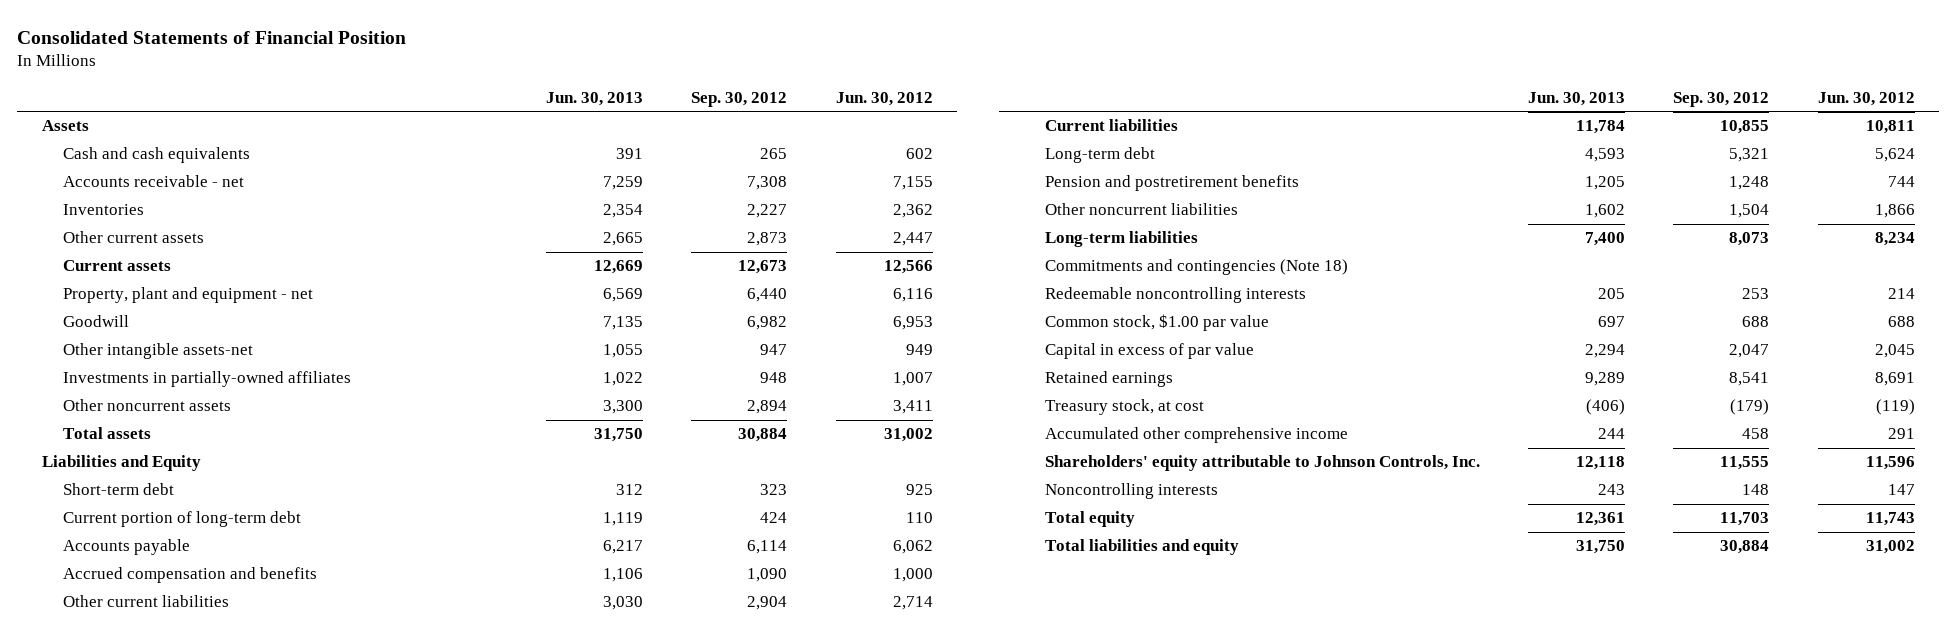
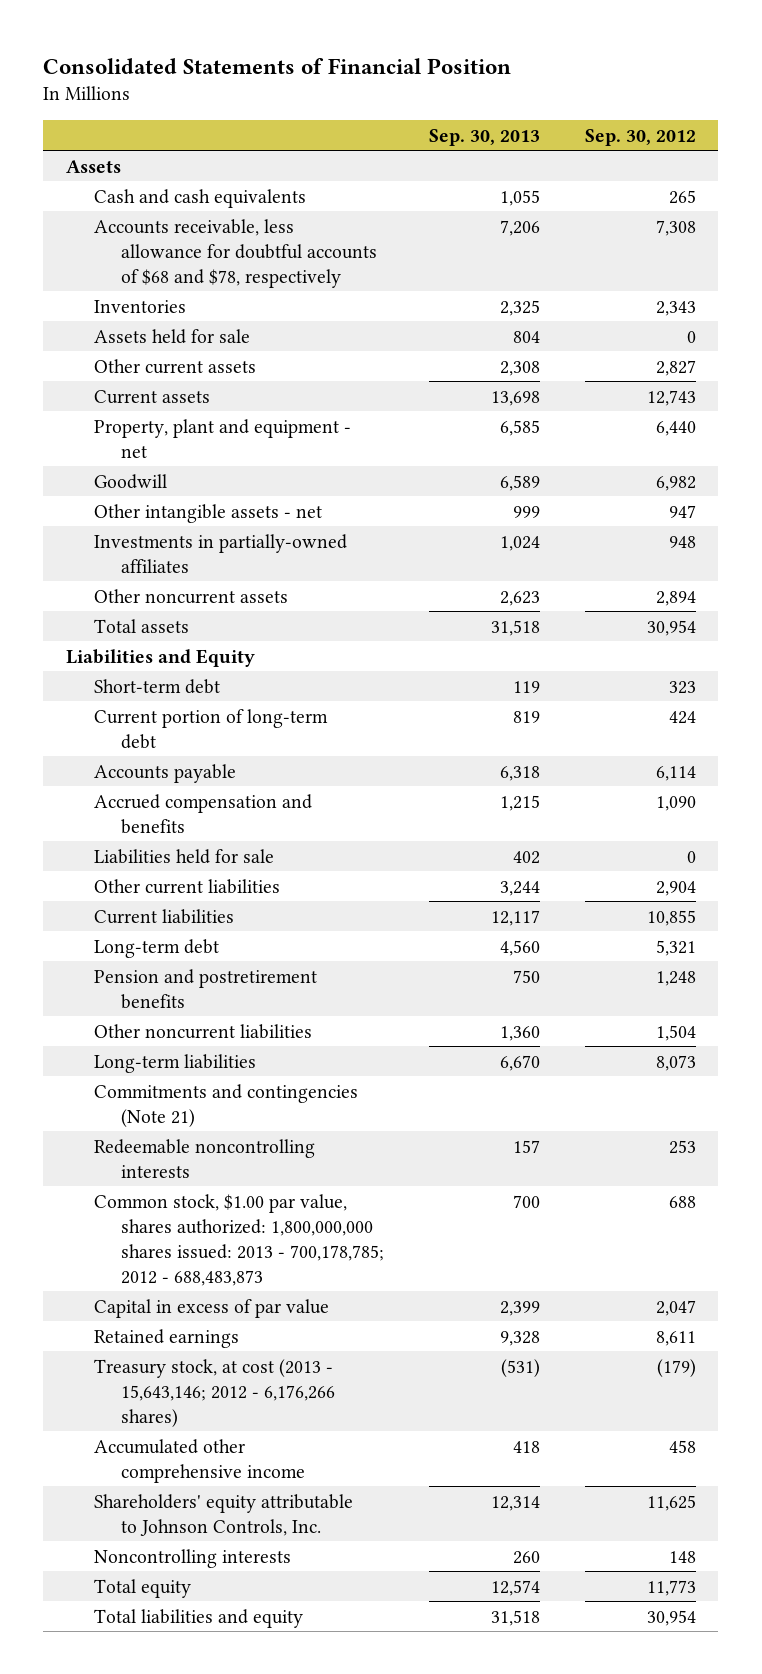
- | Jun. 30, 2013 | Sep. 30, 2012 | Jun. 30, 2012
+ | Sep. 30, 2013 | Sep. 30, 2012
- Accounts receivable - net | 7,259 | 7,308 | 7,155
- Inventories | 2,354 | 2,227 | 2,362
- Other current assets | 2,665 | 2,873 | 2,447
- Current assets | 12,669 | 12,673 | 12,566
+ Accounts receivable, less allowance for doubtful accounts of $68 and $78, respectively | 7,206 | 7,308
+ Inventories | 2,325 | 2,343
+ Assets held for sale | 804 | 0
+ Other current assets | 2,308 | 2,827
+ Current assets | 13,698 | 12,743
- Other intangible assets-net | 1,055 | 947 | 949
+ Other intangible assets - net | 999 | 947
- Total assets | 31,750 | 30,884 | 31,002
+ Total assets | 31,518 | 30,954
+ Liabilities held for sale | 402 | 0
- Commitments and contingencies (Note 18)
+ Commitments and contingencies (Note 21)
- Common stock, $1.00 par value | 697 | 688 | 688
+ Common stock, $1.00 par value, shares authorized: 1,800,000,000 shares issued: 2013 - 700,178,785; 2012 - 688,483,873 | 700 | 688
- Retained earnings | 9,289 | 8,541 | 8,691
- Treasury stock, at cost | (406) | (179) | (119)
+ Retained earnings | 9,328 | 8,611
+ Treasury stock, at cost (2013 - 15,643,146; 2012 - 6,176,266 shares) | (531) | (179)
- Shareholders' equity attributable to Johnson Controls, Inc. | 12,118 | 11,555 | 11,596
+ Shareholders' equity attributable to Johnson Controls, Inc. | 12,314 | 11,625
- Total equity | 12,361 | 11,703 | 11,743
- Total liabilities and equity | 31,750 | 30,884 | 31,002
+ Total equity | 12,574 | 11,773
+ Total liabilities and equity | 31,518 | 30,954

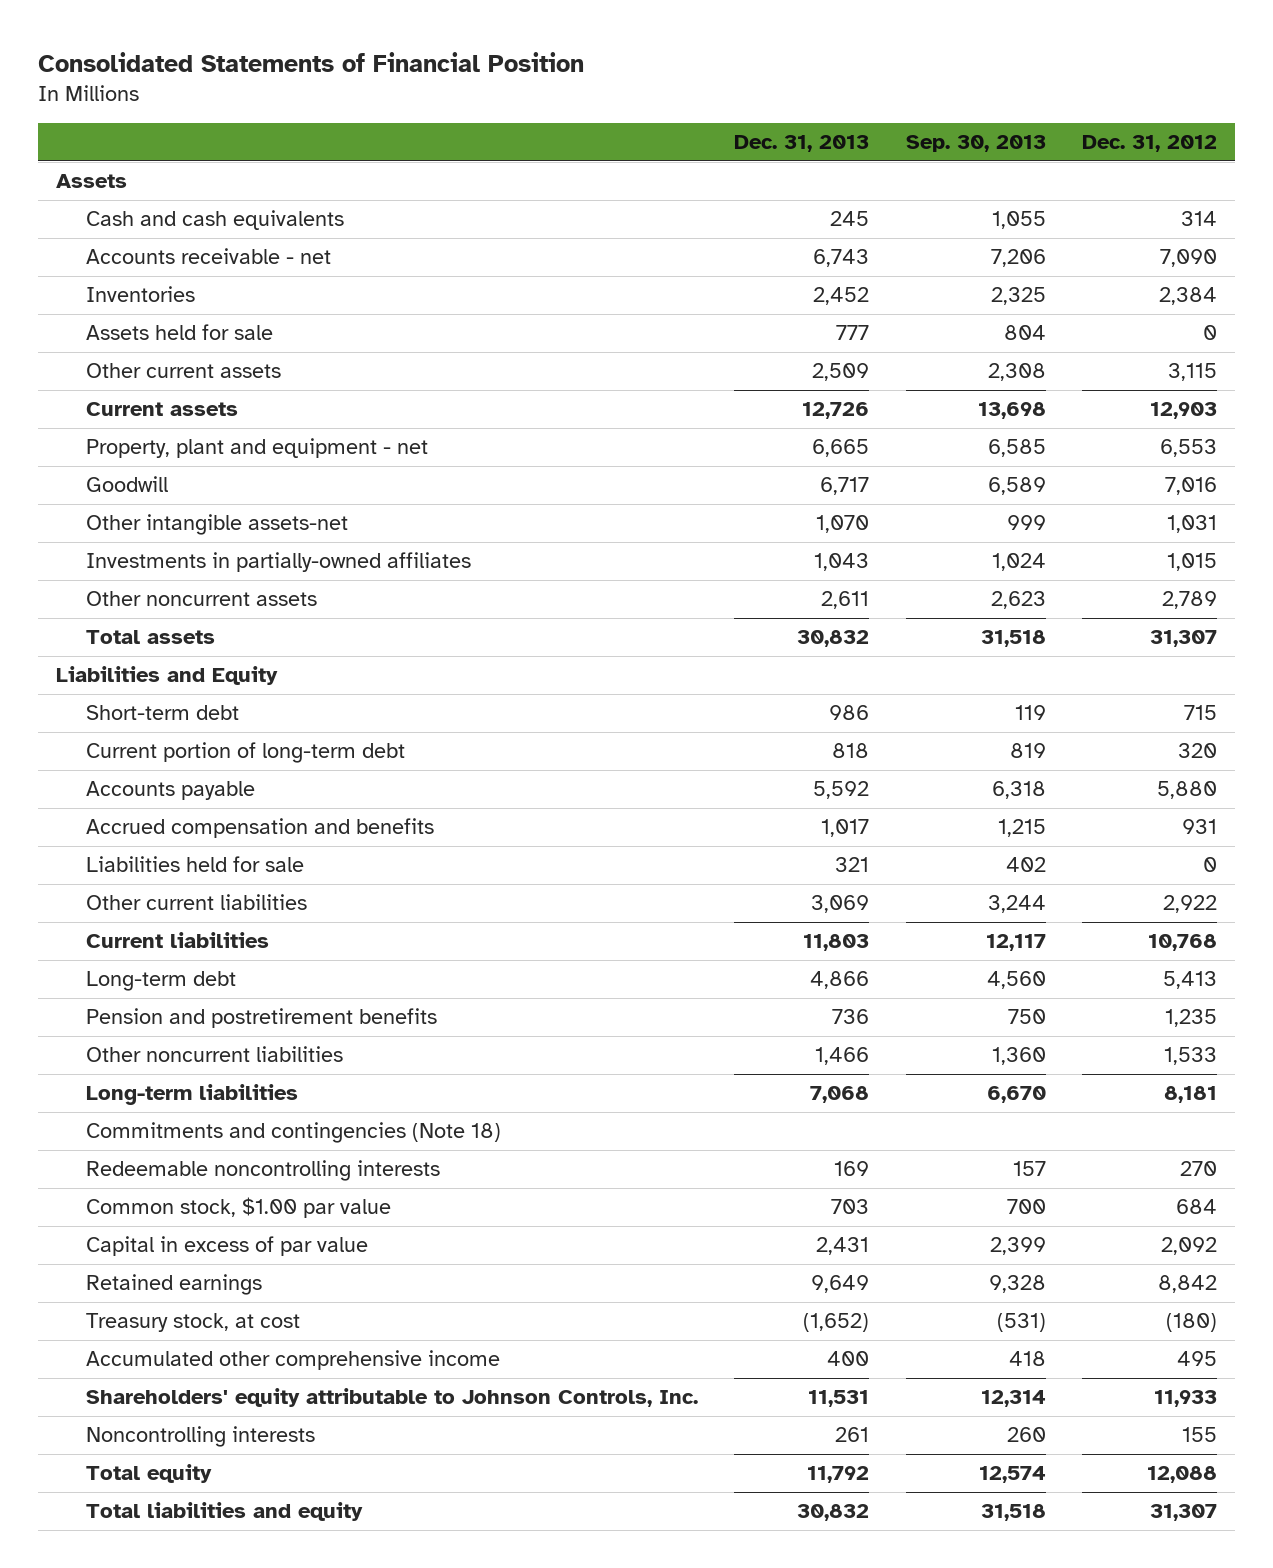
- | Sep. 30, 2013 | Sep. 30, 2012
+ | Dec. 31, 2013 | Sep. 30, 2013 | Dec. 31, 2012
- Accounts receivable, less allowance for doubtful accounts of $68 and $78, respectively | 7,206 | 7,308
+ Accounts receivable - net | 6,743 | 7,206 | 7,090
- Other intangible assets - net | 999 | 947
+ Other intangible assets-net | 1,070 | 999 | 1,031
- Commitments and contingencies (Note 21)
+ Commitments and contingencies (Note 18)
- Common stock, $1.00 par value, shares authorized: 1,800,000,000 shares issued: 2013 - 700,178,785; 2012 - 688,483,873 | 700 | 688
+ Common stock, $1.00 par value | 703 | 700 | 684
- Treasury stock, at cost (2013 - 15,643,146; 2012 - 6,176,266 shares) | (531) | (179)
+ Treasury stock, at cost | (1,652) | (531) | (180)

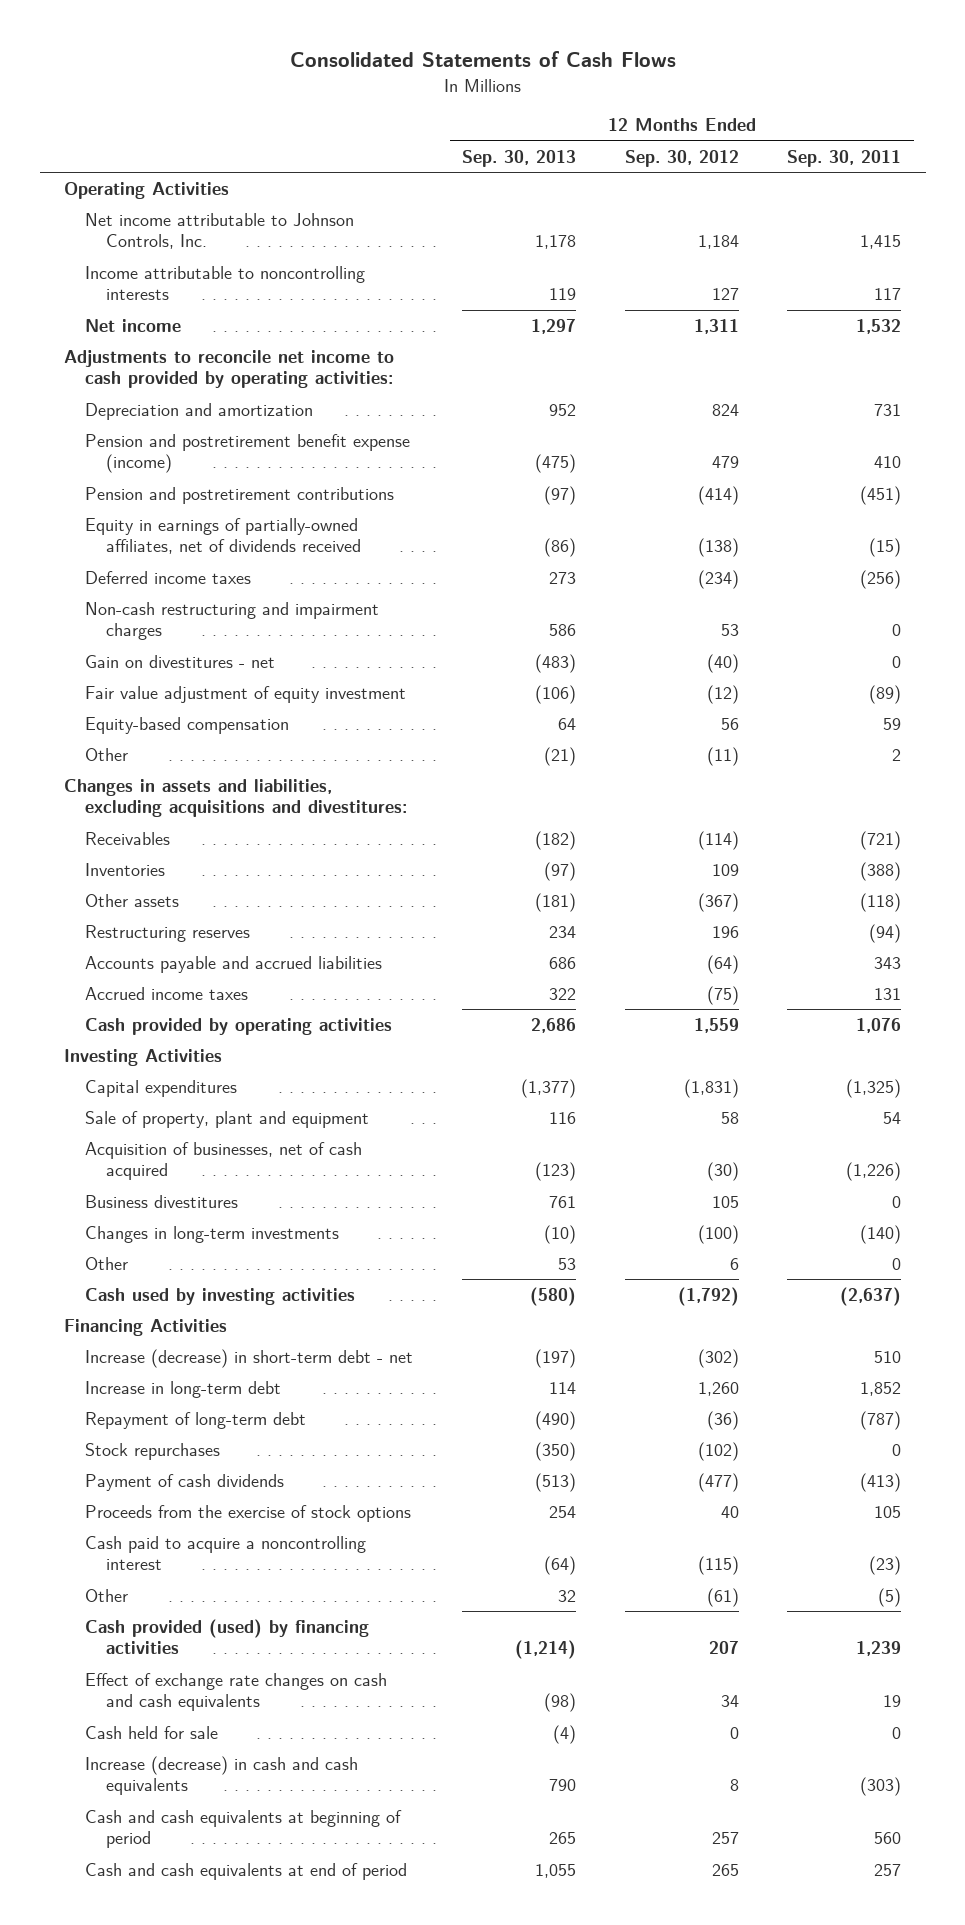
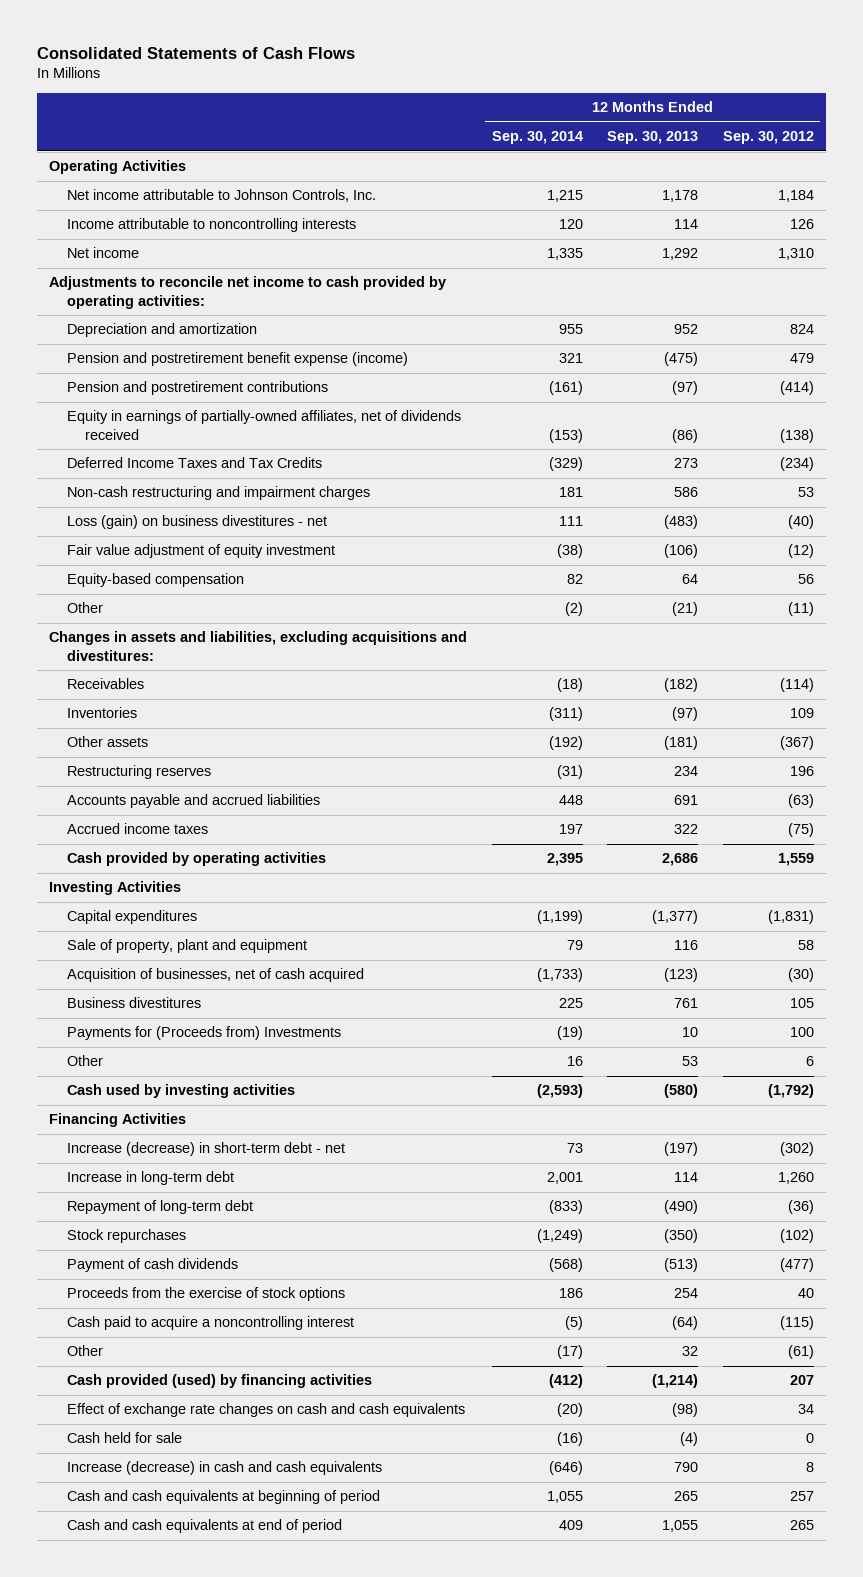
- | 12 Months Ended Sep. 30, 2013 | 12 Months Ended Sep. 30, 2012 | 12 Months Ended Sep. 30, 2011
+ | 12 Months Ended Sep. 30, 2014 | 12 Months Ended Sep. 30, 2013 | 12 Months Ended Sep. 30, 2012
- Income attributable to noncontrolling interests | 119 | 127 | 117
- Net income | 1,297 | 1,311 | 1,532
+ Income attributable to noncontrolling interests | 120 | 114 | 126
+ Net income | 1,335 | 1,292 | 1,310
- Deferred income taxes | 273 | (234) | (256)
+ Deferred Income Taxes and Tax Credits | (329) | 273 | (234)
- Gain on divestitures - net | (483) | (40) | 0
+ Loss (gain) on business divestitures - net | 111 | (483) | (40)
- Accounts payable and accrued liabilities | 686 | (64) | 343
+ Accounts payable and accrued liabilities | 448 | 691 | (63)
- Changes in long-term investments | (10) | (100) | (140)
+ Payments for (Proceeds from) Investments | (19) | 10 | 100

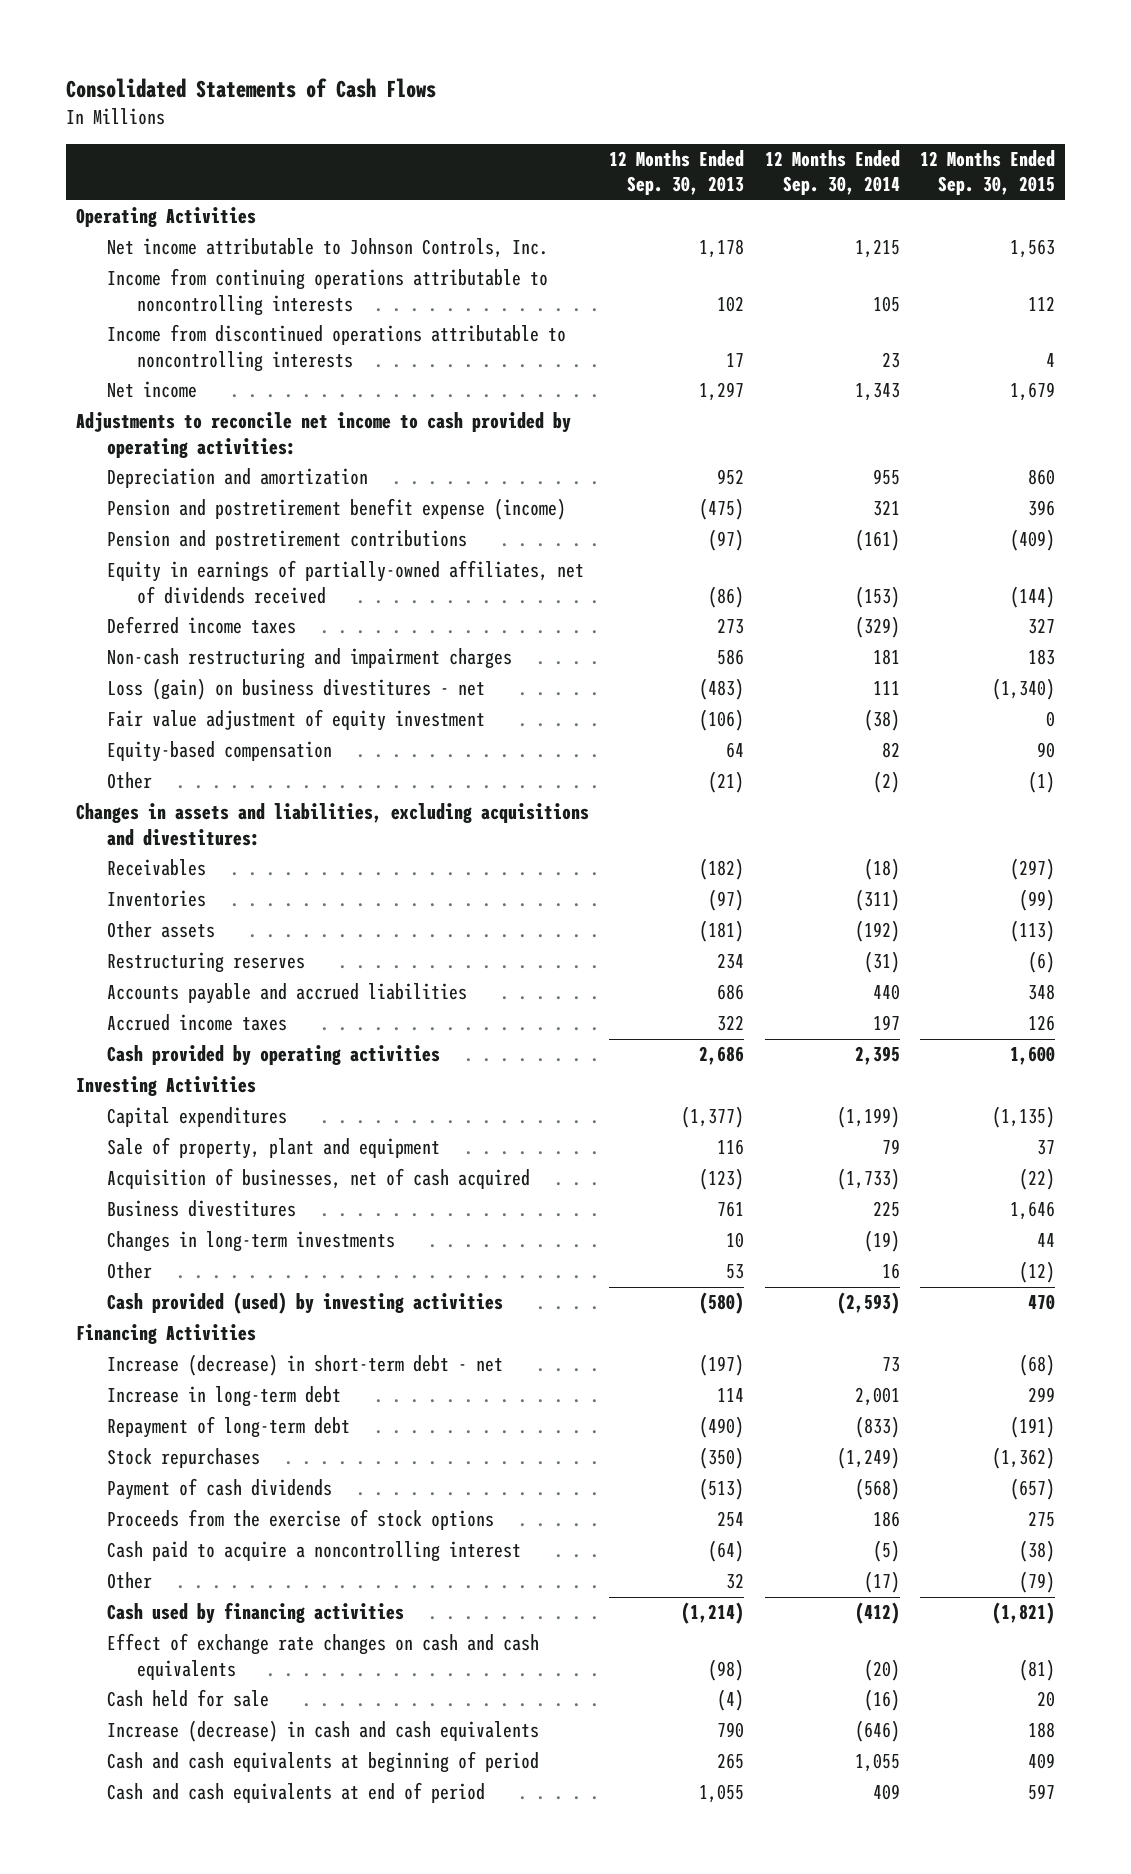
- | 12 Months Ended Sep. 30, 2014 | 12 Months Ended Sep. 30, 2013 | 12 Months Ended Sep. 30, 2012
+ | 12 Months Ended Sep. 30, 2013 | 12 Months Ended Sep. 30, 2014 | 12 Months Ended Sep. 30, 2015
- Income attributable to noncontrolling interests | 120 | 114 | 126
- Net income | 1,335 | 1,292 | 1,310
+ Income from continuing operations attributable to noncontrolling interests | 102 | 105 | 112
+ Income from discontinued operations attributable to noncontrolling interests | 17 | 23 | 4
+ Net income | 1,297 | 1,343 | 1,679
- Deferred Income Taxes and Tax Credits | (329) | 273 | (234)
+ Deferred income taxes | 273 | (329) | 327
- Accounts payable and accrued liabilities | 448 | 691 | (63)
+ Accounts payable and accrued liabilities | 686 | 440 | 348
- Payments for (Proceeds from) Investments | (19) | 10 | 100
+ Changes in long-term investments | 10 | (19) | 44
- Cash used by investing activities | (2,593) | (580) | (1,792)
+ Cash provided (used) by investing activities | (580) | (2,593) | 470
- Cash provided (used) by financing activities | (412) | (1,214) | 207
+ Cash used by financing activities | (1,214) | (412) | (1,821)

